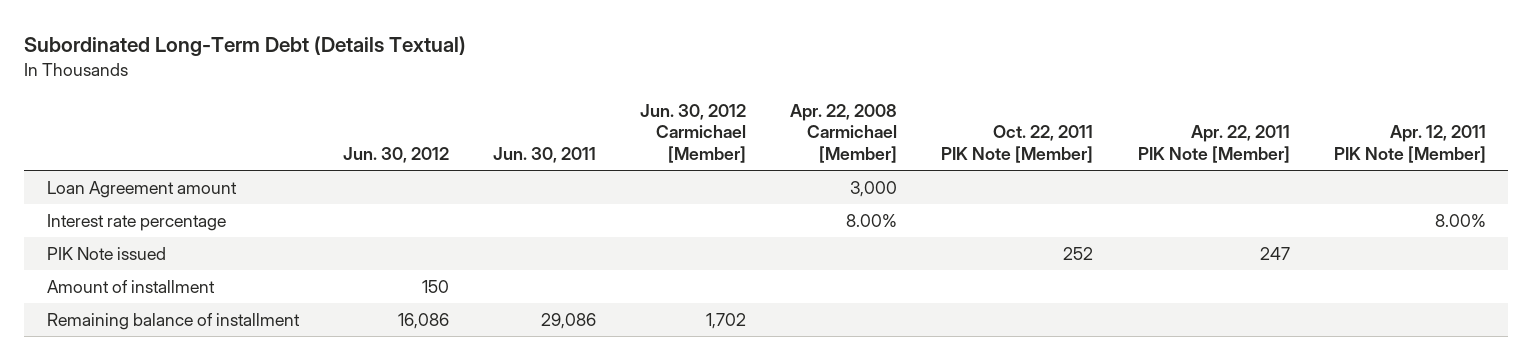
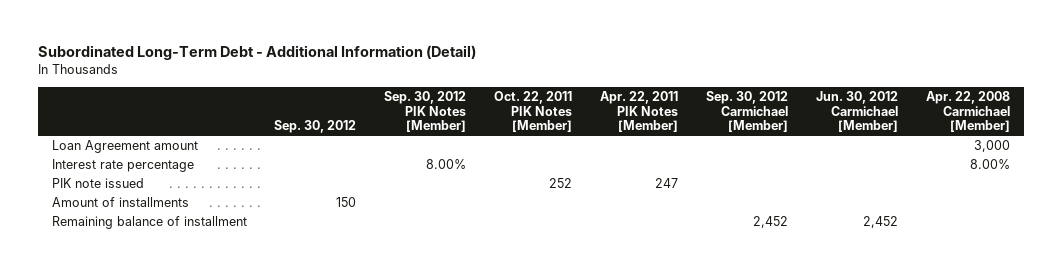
- Subordinated Long-Term Debt (Details Textual)
+ Subordinated Long-Term Debt - Additional Information (Detail)
- | Jun. 30, 2012 | Jun. 30, 2011 | Jun. 30, 2012 Carmichael [Member] | Apr. 22, 2008 Carmichael [Member] | Oct. 22, 2011 PIK Note [Member] | Apr. 22, 2011 PIK Note [Member] | Apr. 12, 2011 PIK Note [Member]
+ | Sep. 30, 2012 | Sep. 30, 2012 PIK Notes [Member] | Oct. 22, 2011 PIK Notes [Member] | Apr. 22, 2011 PIK Notes [Member] | Sep. 30, 2012 Carmichael [Member] | Jun. 30, 2012 Carmichael [Member] | Apr. 22, 2008 Carmichael [Member]
- PIK Note issued | | | | | 252 | 247 |
- Amount of installment | 150 | | | | | |
- Remaining balance of installment | 16,086 | 29,086 | 1,702 | | | |
+ PIK note issued | | | 252 | 247 | | |
+ Amount of installments | 150 | | | | | |
+ Remaining balance of installment | | | | | 2,452 | 2,452 |

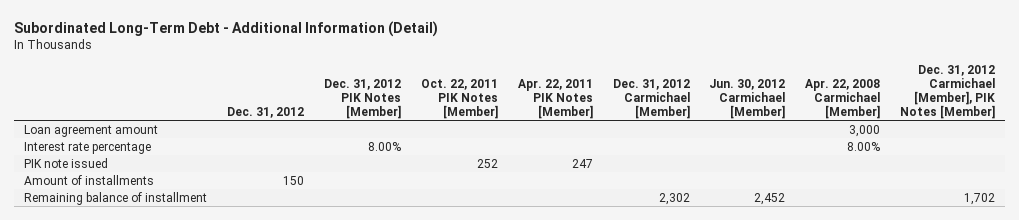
- | Sep. 30, 2012 | Sep. 30, 2012 PIK Notes [Member] | Oct. 22, 2011 PIK Notes [Member] | Apr. 22, 2011 PIK Notes [Member] | Sep. 30, 2012 Carmichael [Member] | Jun. 30, 2012 Carmichael [Member] | Apr. 22, 2008 Carmichael [Member]
+ | Dec. 31, 2012 | Dec. 31, 2012 PIK Notes [Member] | Oct. 22, 2011 PIK Notes [Member] | Apr. 22, 2011 PIK Notes [Member] | Dec. 31, 2012 Carmichael [Member] | Jun. 30, 2012 Carmichael [Member] | Apr. 22, 2008 Carmichael [Member] | Dec. 31, 2012 Carmichael [Member], PIK Notes [Member]
- Loan Agreement amount | | | | | | | 3,000
+ Loan agreement amount | | | | | | | 3,000 |

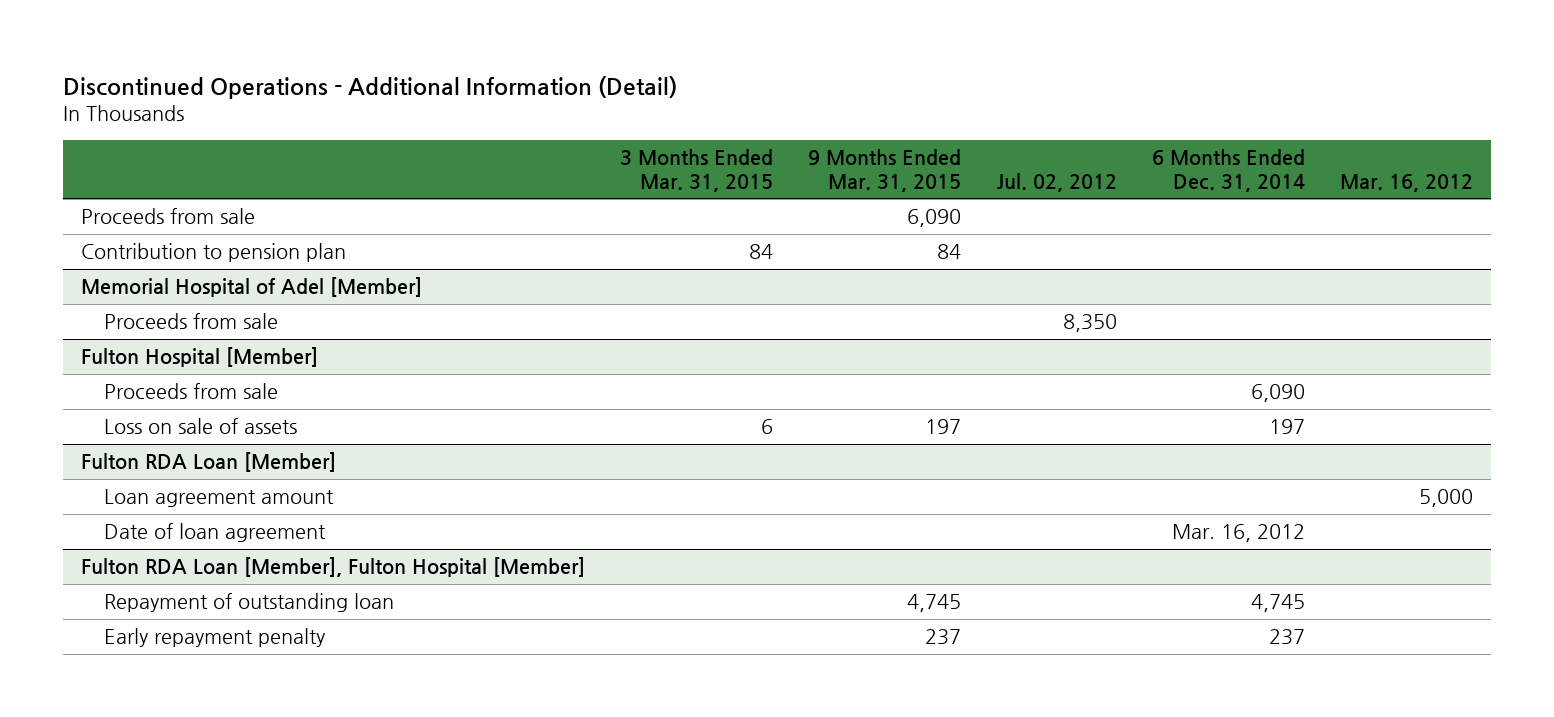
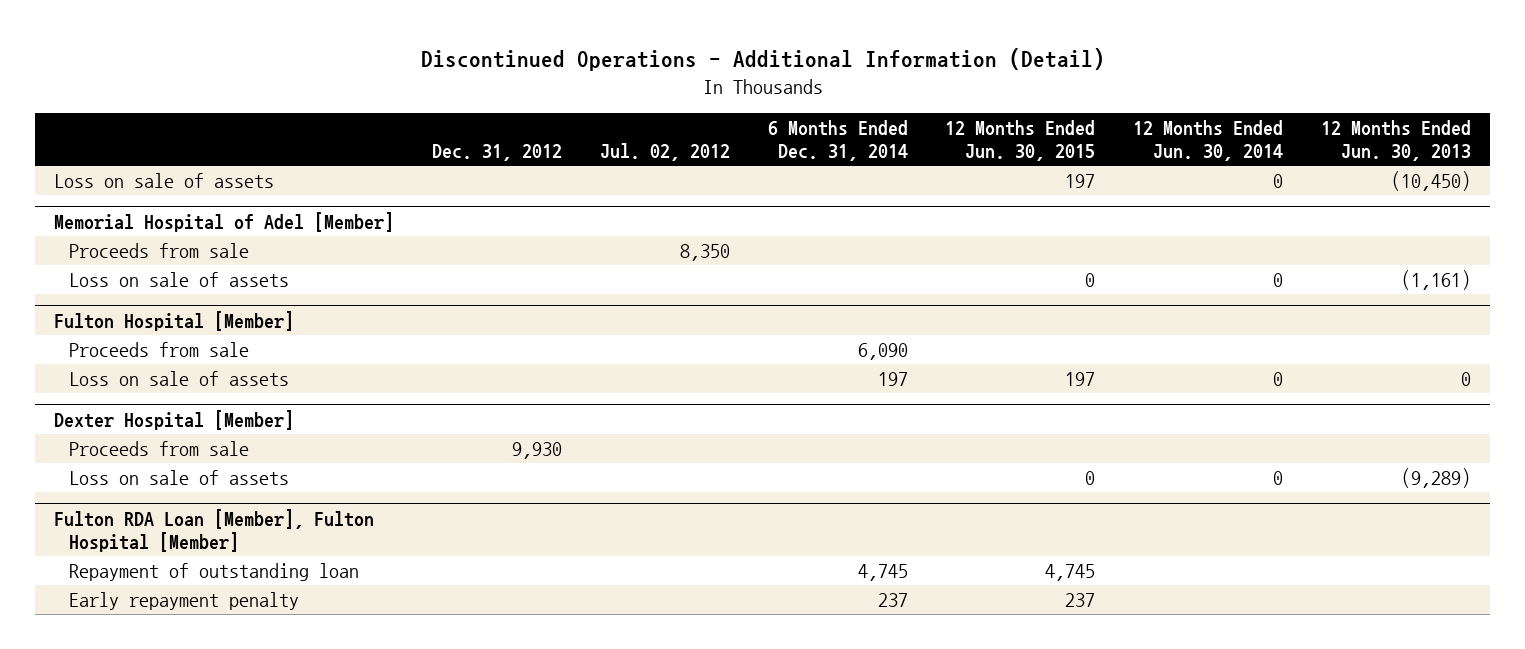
- | 3 Months Ended Mar. 31, 2015 | 9 Months Ended Mar. 31, 2015 | Jul. 02, 2012 | 6 Months Ended Dec. 31, 2014 | Mar. 16, 2012
+ | Dec. 31, 2012 | Jul. 02, 2012 | 6 Months Ended Dec. 31, 2014 | 12 Months Ended Jun. 30, 2015 | 12 Months Ended Jun. 30, 2014 | 12 Months Ended Jun. 30, 2013
- Proceeds from sale | | 6,090 | | |
- Contribution to pension plan | 84 | 84 | | |
+ Loss on sale of assets | | | | 197 | 0 | (10,450)
@ Memorial Hospital of Adel [Member]
+ Loss on sale of assets | | | | 0 | 0 | (1,161)
- Fulton RDA Loan [Member]
- Loan agreement amount | | | | | 5,000
- Date of loan agreement | | | | Mar. 16, 2012 |
+ Dexter Hospital [Member]
+ Proceeds from sale | 9,930 | | | | |
+ Loss on sale of assets | | | | 0 | 0 | (9,289)

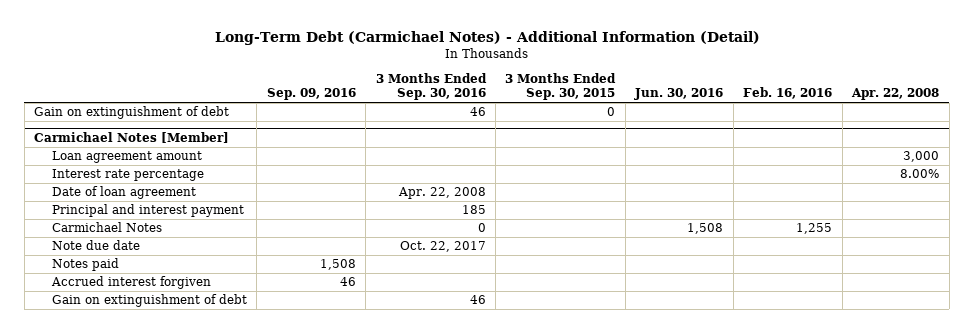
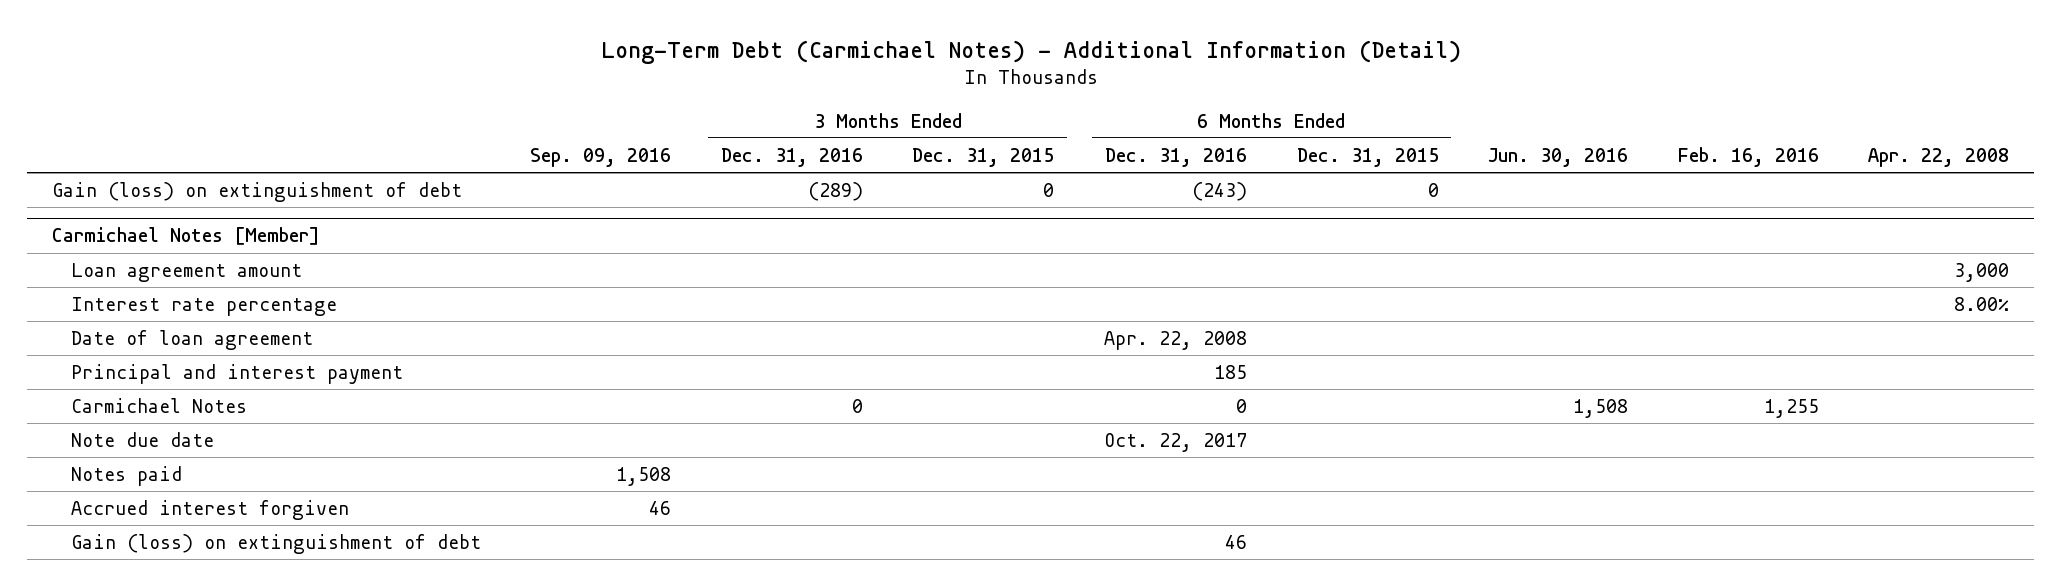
- | Sep. 09, 2016 | 3 Months Ended Sep. 30, 2016 | 3 Months Ended Sep. 30, 2015 | Jun. 30, 2016 | Feb. 16, 2016 | Apr. 22, 2008
+ | Sep. 09, 2016 | 3 Months Ended Dec. 31, 2016 | 3 Months Ended Dec. 31, 2015 | 6 Months Ended Dec. 31, 2016 | 6 Months Ended Dec. 31, 2015 | Jun. 30, 2016 | Feb. 16, 2016 | Apr. 22, 2008
- Gain on extinguishment of debt | | 46 | 0 | | |
+ Gain (loss) on extinguishment of debt | | (289) | 0 | (243) | 0 | | |
@ Carmichael Notes [Member]
- Gain on extinguishment of debt | | 46 | | | |
+ Gain (loss) on extinguishment of debt | | | | 46 | | | |

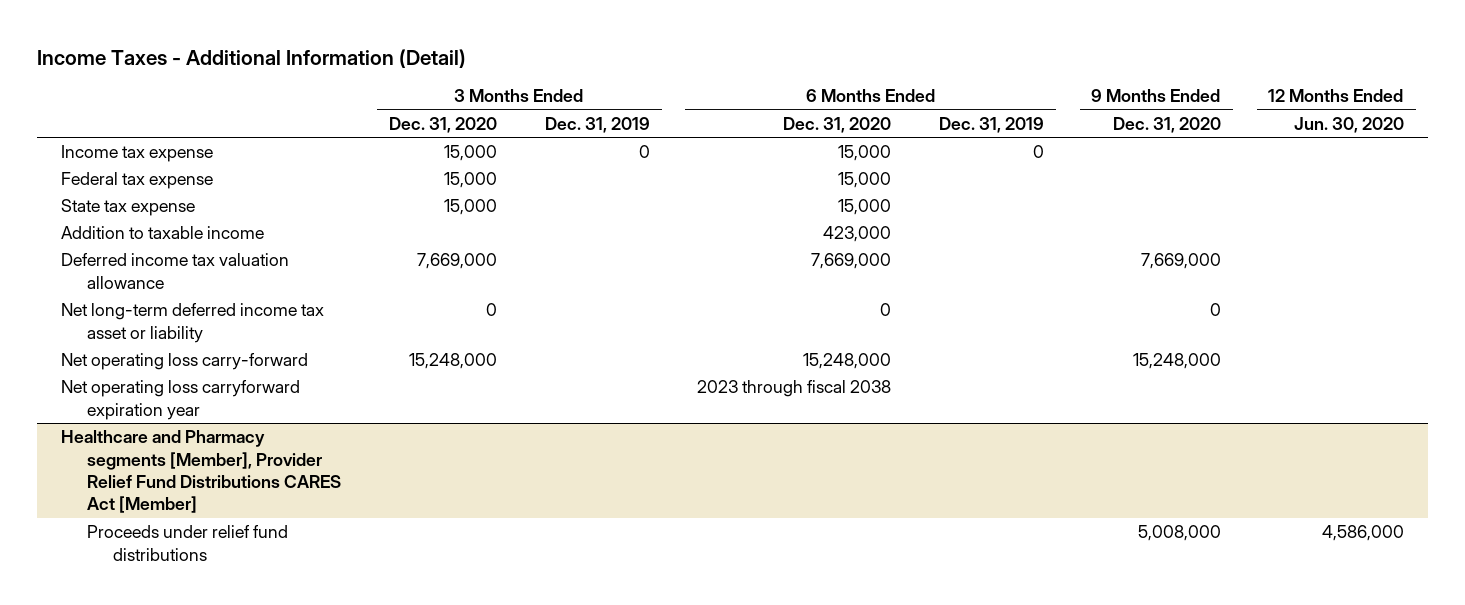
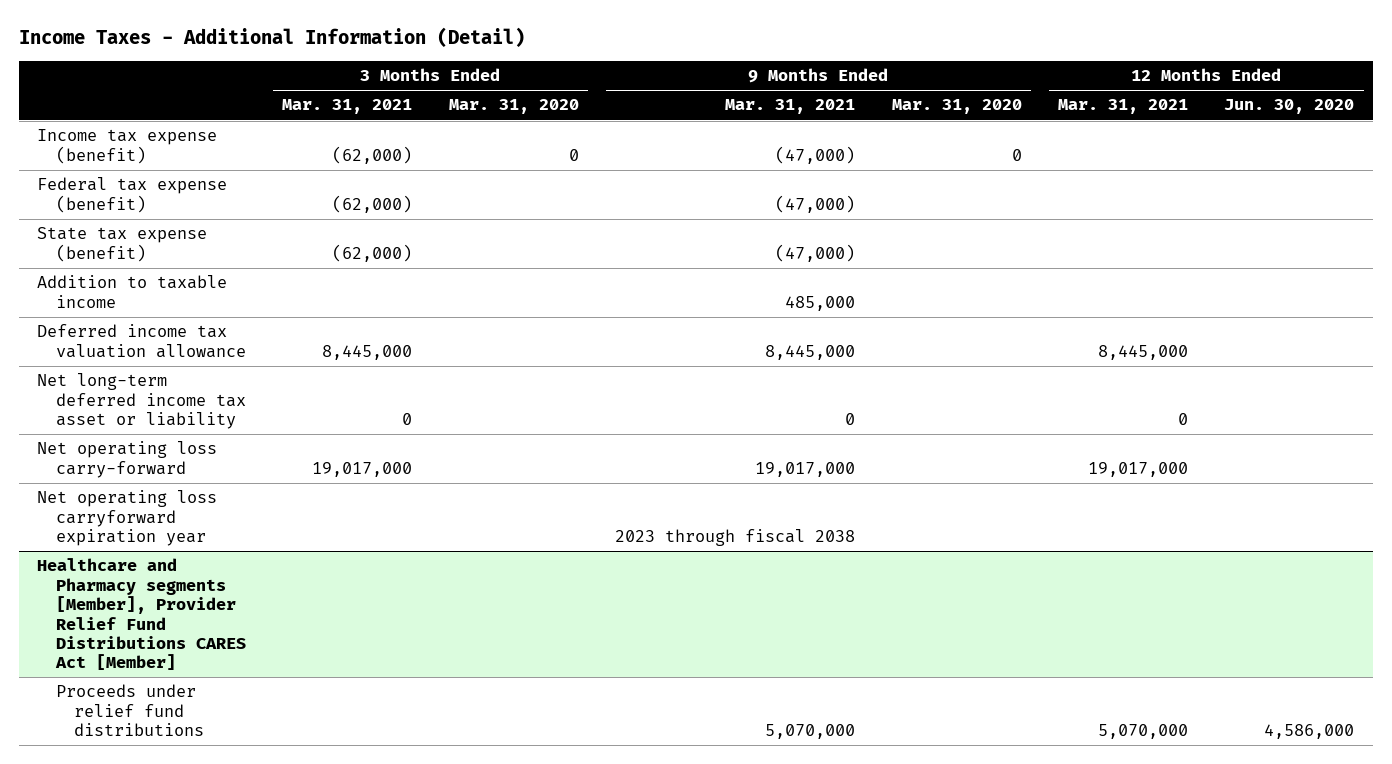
- | 3 Months Ended Dec. 31, 2020 | 3 Months Ended Dec. 31, 2019 | 6 Months Ended Dec. 31, 2020 | 6 Months Ended Dec. 31, 2019 | 9 Months Ended Dec. 31, 2020 | 12 Months Ended Jun. 30, 2020
+ | 3 Months Ended Mar. 31, 2021 | 3 Months Ended Mar. 31, 2020 | 9 Months Ended Mar. 31, 2021 | 9 Months Ended Mar. 31, 2020 | 12 Months Ended Mar. 31, 2021 | 12 Months Ended Jun. 30, 2020
- Income tax expense | 15,000 | 0 | 15,000 | 0 | |
- Federal tax expense | 15,000 | | 15,000 | | |
- State tax expense | 15,000 | | 15,000 | | |
+ Income tax expense (benefit) | (62,000) | 0 | (47,000) | 0 | |
+ Federal tax expense (benefit) | (62,000) | | (47,000) | | |
+ State tax expense (benefit) | (62,000) | | (47,000) | | |

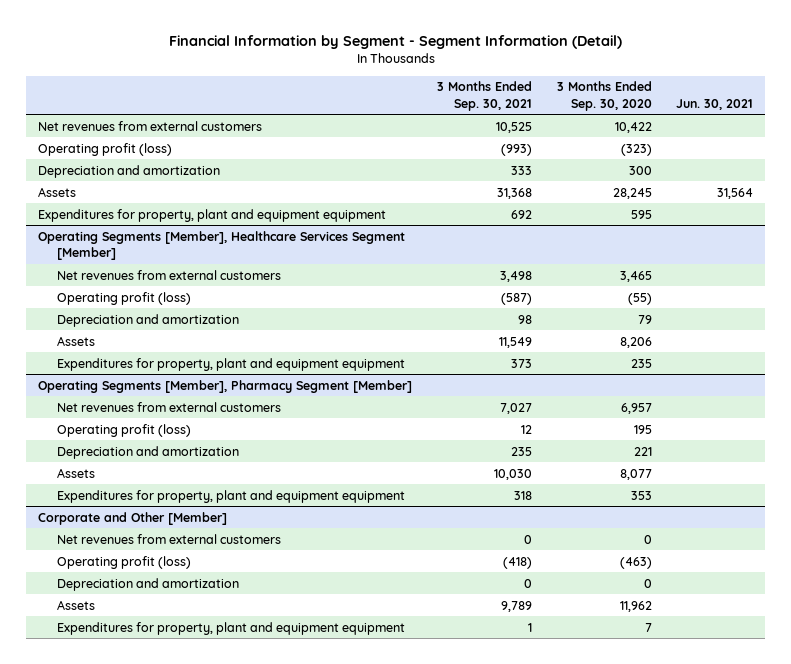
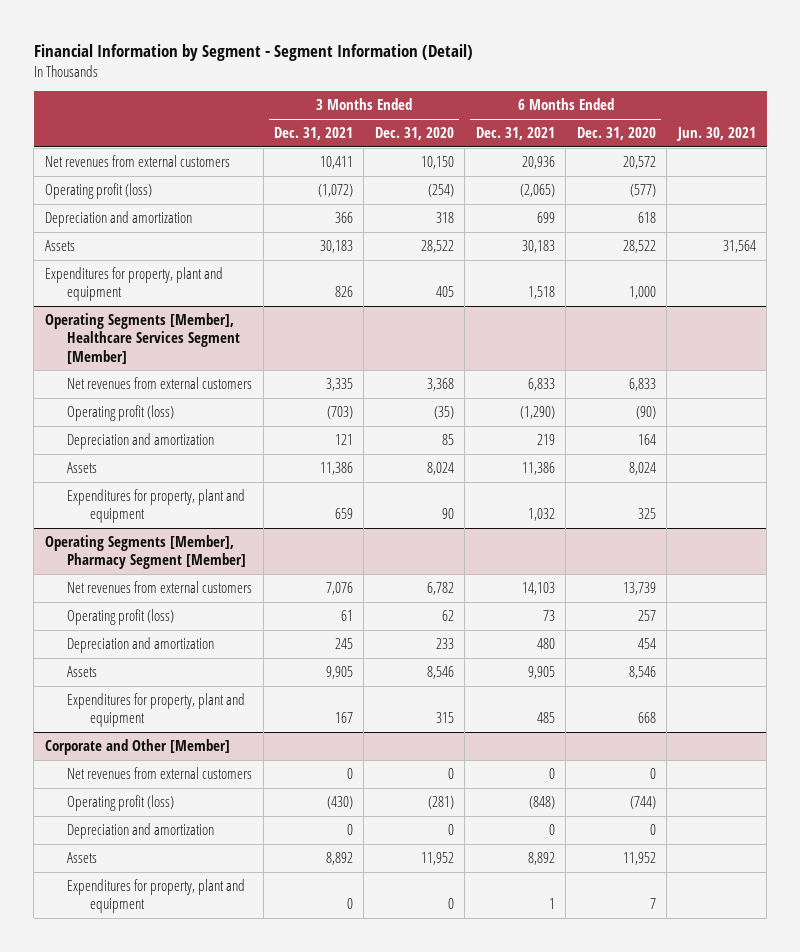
- | 3 Months Ended Sep. 30, 2021 | 3 Months Ended Sep. 30, 2020 | Jun. 30, 2021
+ | 3 Months Ended Dec. 31, 2021 | 3 Months Ended Dec. 31, 2020 | 6 Months Ended Dec. 31, 2021 | 6 Months Ended Dec. 31, 2020 | Jun. 30, 2021
- Expenditures for property, plant and equipment equipment | 692 | 595 |
+ Expenditures for property, plant and equipment | 826 | 405 | 1,518 | 1,000 |
@ Operating Segments [Member], Healthcare Services Segment [Member]
- Expenditures for property, plant and equipment equipment | 373 | 235 |
+ Expenditures for property, plant and equipment | 659 | 90 | 1,032 | 325 |
@ Operating Segments [Member], Pharmacy Segment [Member]
- Expenditures for property, plant and equipment equipment | 318 | 353 |
+ Expenditures for property, plant and equipment | 167 | 315 | 485 | 668 |
@ Corporate and Other [Member]
- Expenditures for property, plant and equipment equipment | 1 | 7 |
+ Expenditures for property, plant and equipment | 0 | 0 | 1 | 7 |

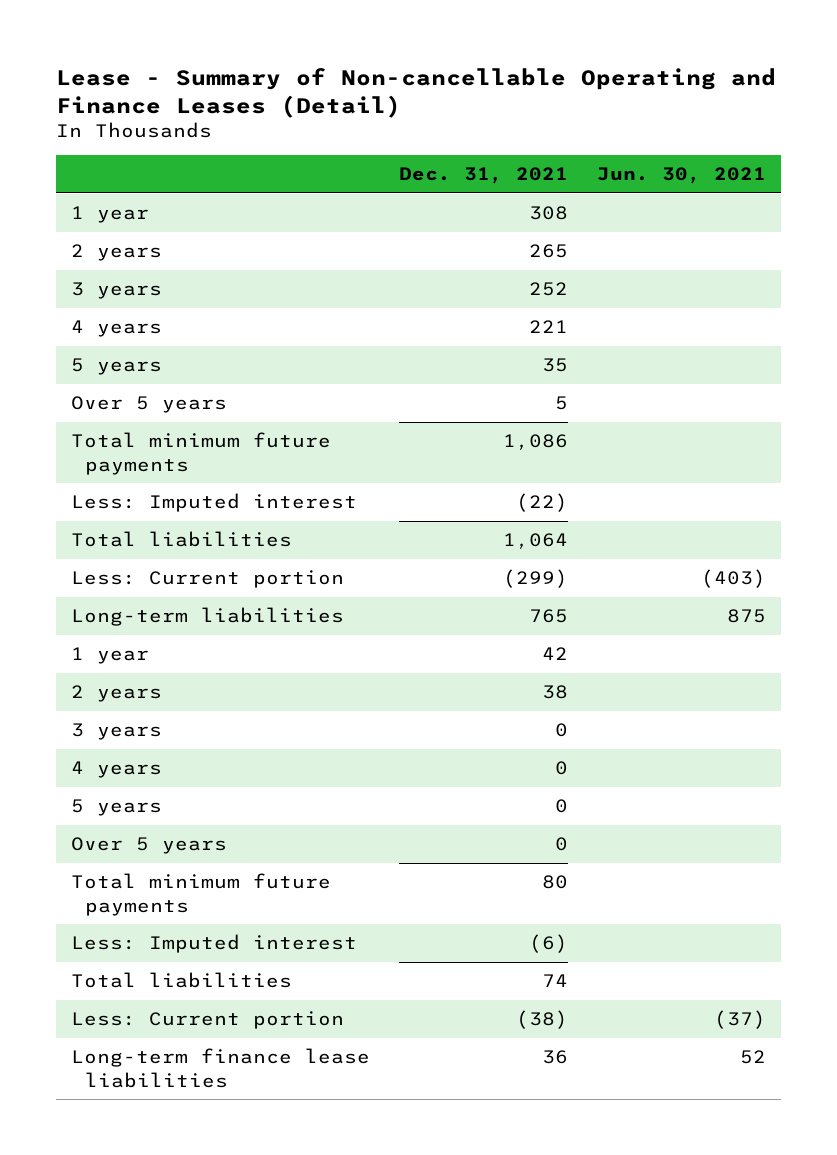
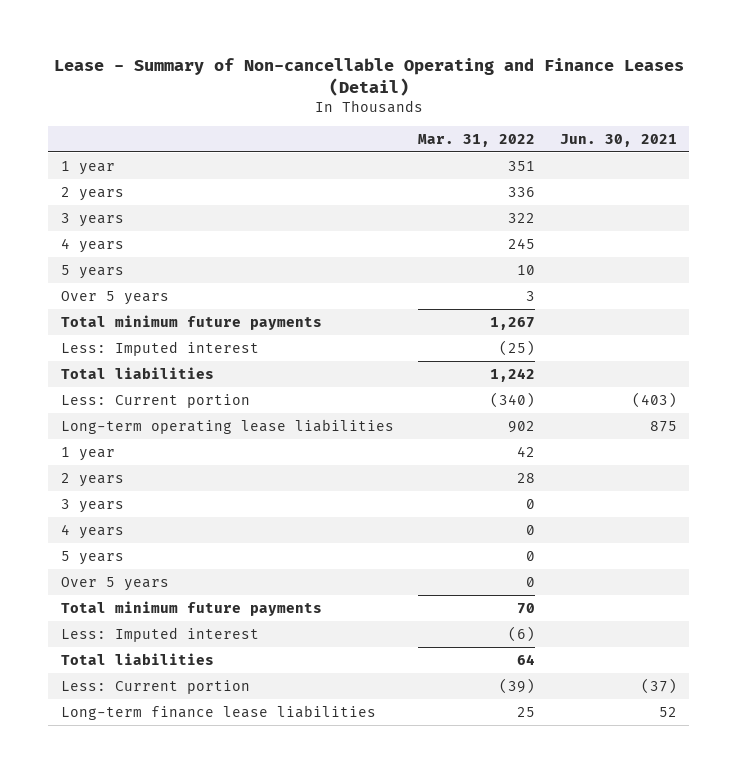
- | Dec. 31, 2021 | Jun. 30, 2021
+ | Mar. 31, 2022 | Jun. 30, 2021
- Long-term liabilities | 765 | 875
+ Long-term operating lease liabilities | 902 | 875

